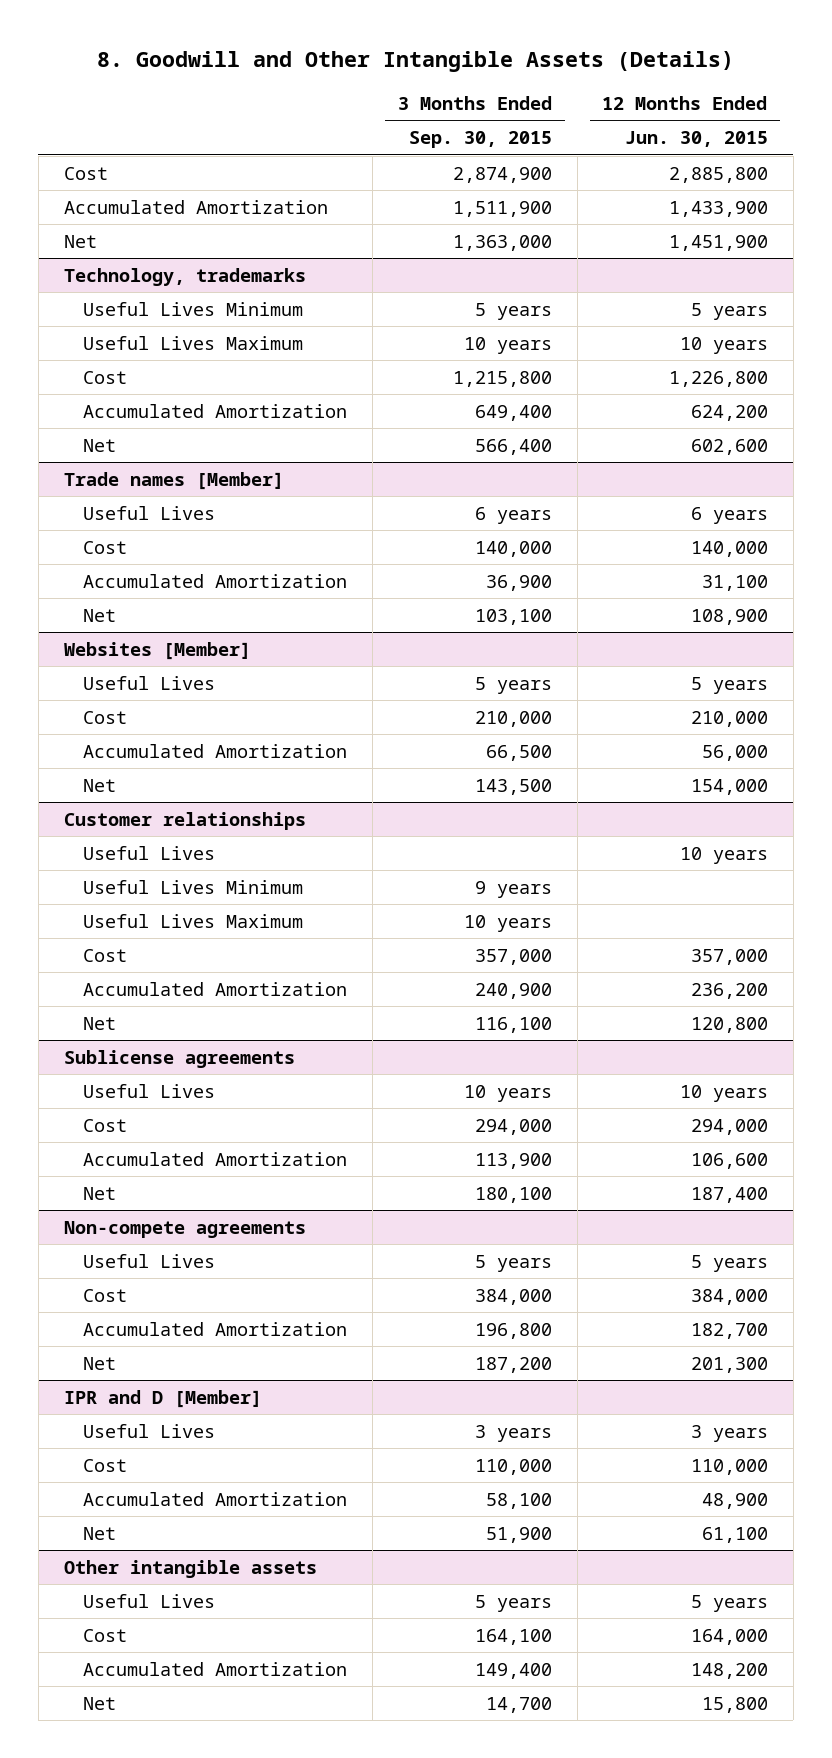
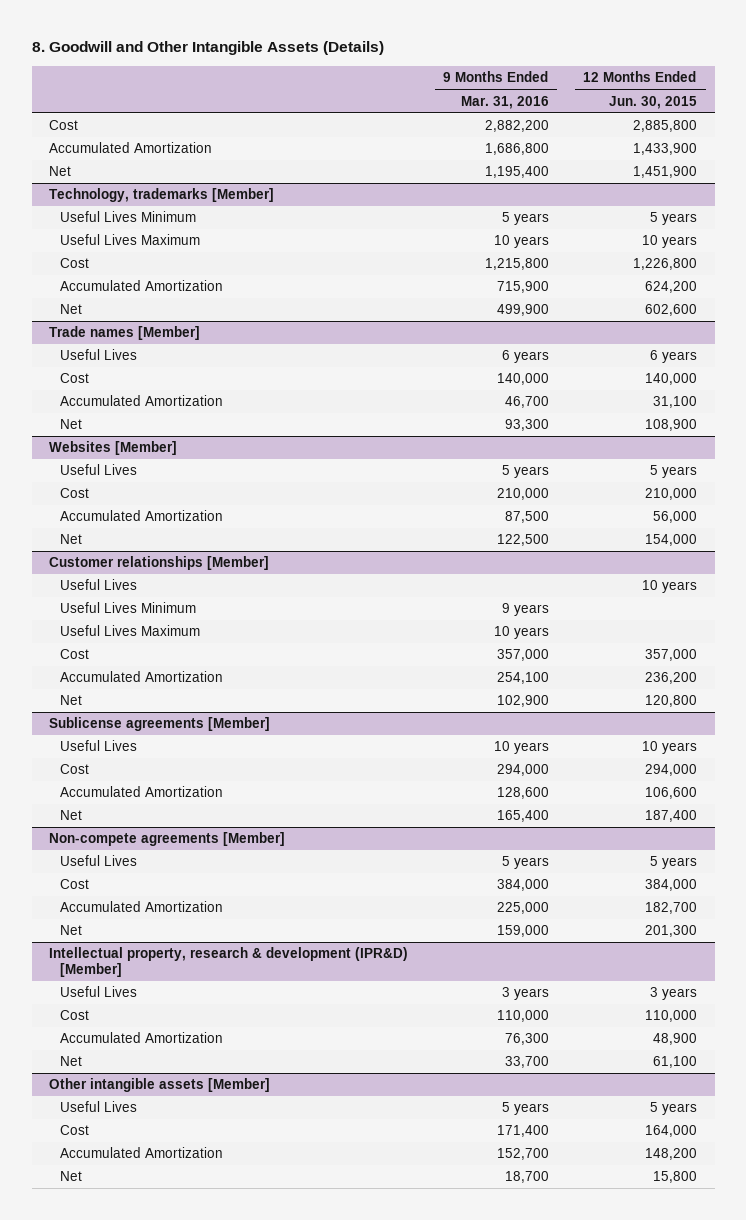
- | 3 Months Ended Sep. 30, 2015 | 12 Months Ended Jun. 30, 2015
+ | 9 Months Ended Mar. 31, 2016 | 12 Months Ended Jun. 30, 2015
- Technology, trademarks
+ Technology, trademarks [Member]
- Customer relationships
+ Customer relationships [Member]
- Sublicense agreements
+ Sublicense agreements [Member]
- Non-compete agreements
+ Non-compete agreements [Member]
- IPR and D [Member]
+ Intellectual property, research & development (IPR&D) [Member]
- Other intangible assets
+ Other intangible assets [Member]

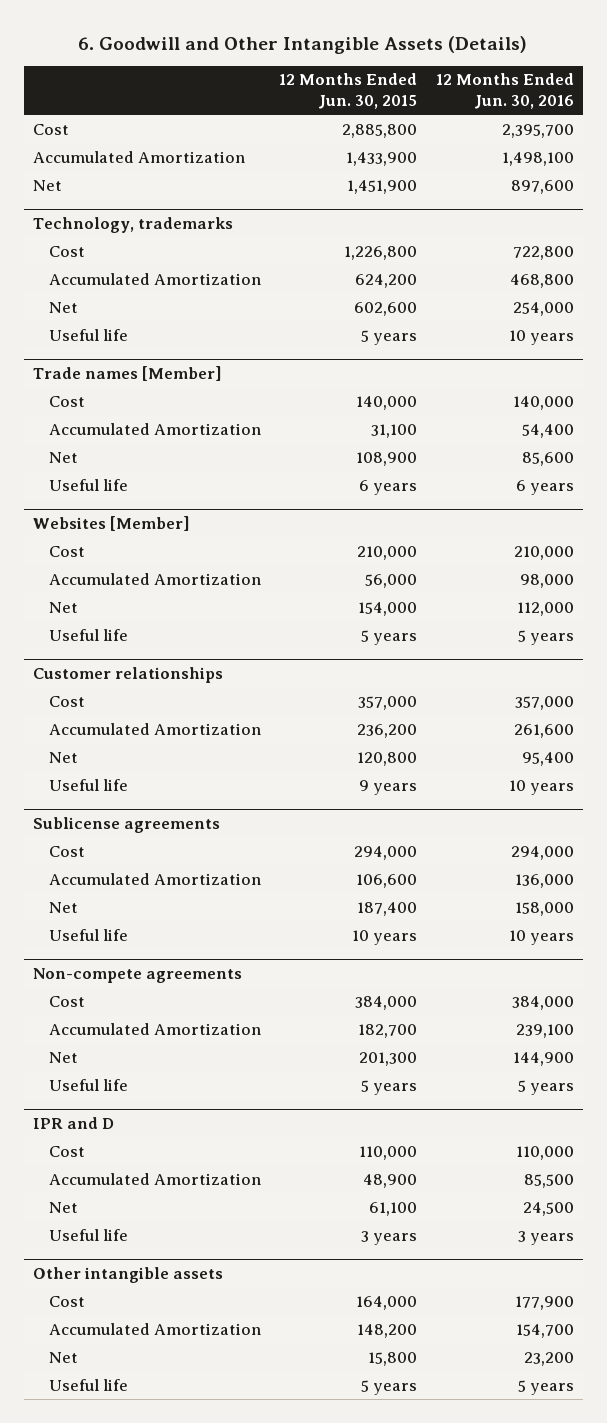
- 8. Goodwill and Other Intangible Assets (Details)
+ 6. Goodwill and Other Intangible Assets (Details)
- | 9 Months Ended Mar. 31, 2016 | 12 Months Ended Jun. 30, 2015
+ | 12 Months Ended Jun. 30, 2015 | 12 Months Ended Jun. 30, 2016
- Technology, trademarks [Member]
- Useful Lives Minimum | 5 years | 5 years
- Useful Lives Maximum | 10 years | 10 years
+ Technology, trademarks
+ Useful life | 5 years | 10 years
@ Trade names [Member]
- Useful Lives | 6 years | 6 years
+ Useful life | 6 years | 6 years
@ Websites [Member]
- Useful Lives | 5 years | 5 years
- Customer relationships [Member]
- Useful Lives | | 10 years
- Useful Lives Minimum | 9 years |
- Useful Lives Maximum | 10 years |
@ Websites [Member]
+ Useful life | 5 years | 5 years
+ Customer relationships
- Sublicense agreements [Member]
- Useful Lives | 10 years | 10 years
+ Useful life | 9 years | 10 years
+ Sublicense agreements
- Non-compete agreements [Member]
- Useful Lives | 5 years | 5 years
+ Useful life | 10 years | 10 years
+ Non-compete agreements
- Intellectual property, research & development (IPR&D) [Member]
- Useful Lives | 3 years | 3 years
+ Useful life | 5 years | 5 years
+ IPR and D
- Other intangible assets [Member]
- Useful Lives | 5 years | 5 years
+ Useful life | 3 years | 3 years
+ Other intangible assets
+ Useful life | 5 years | 5 years

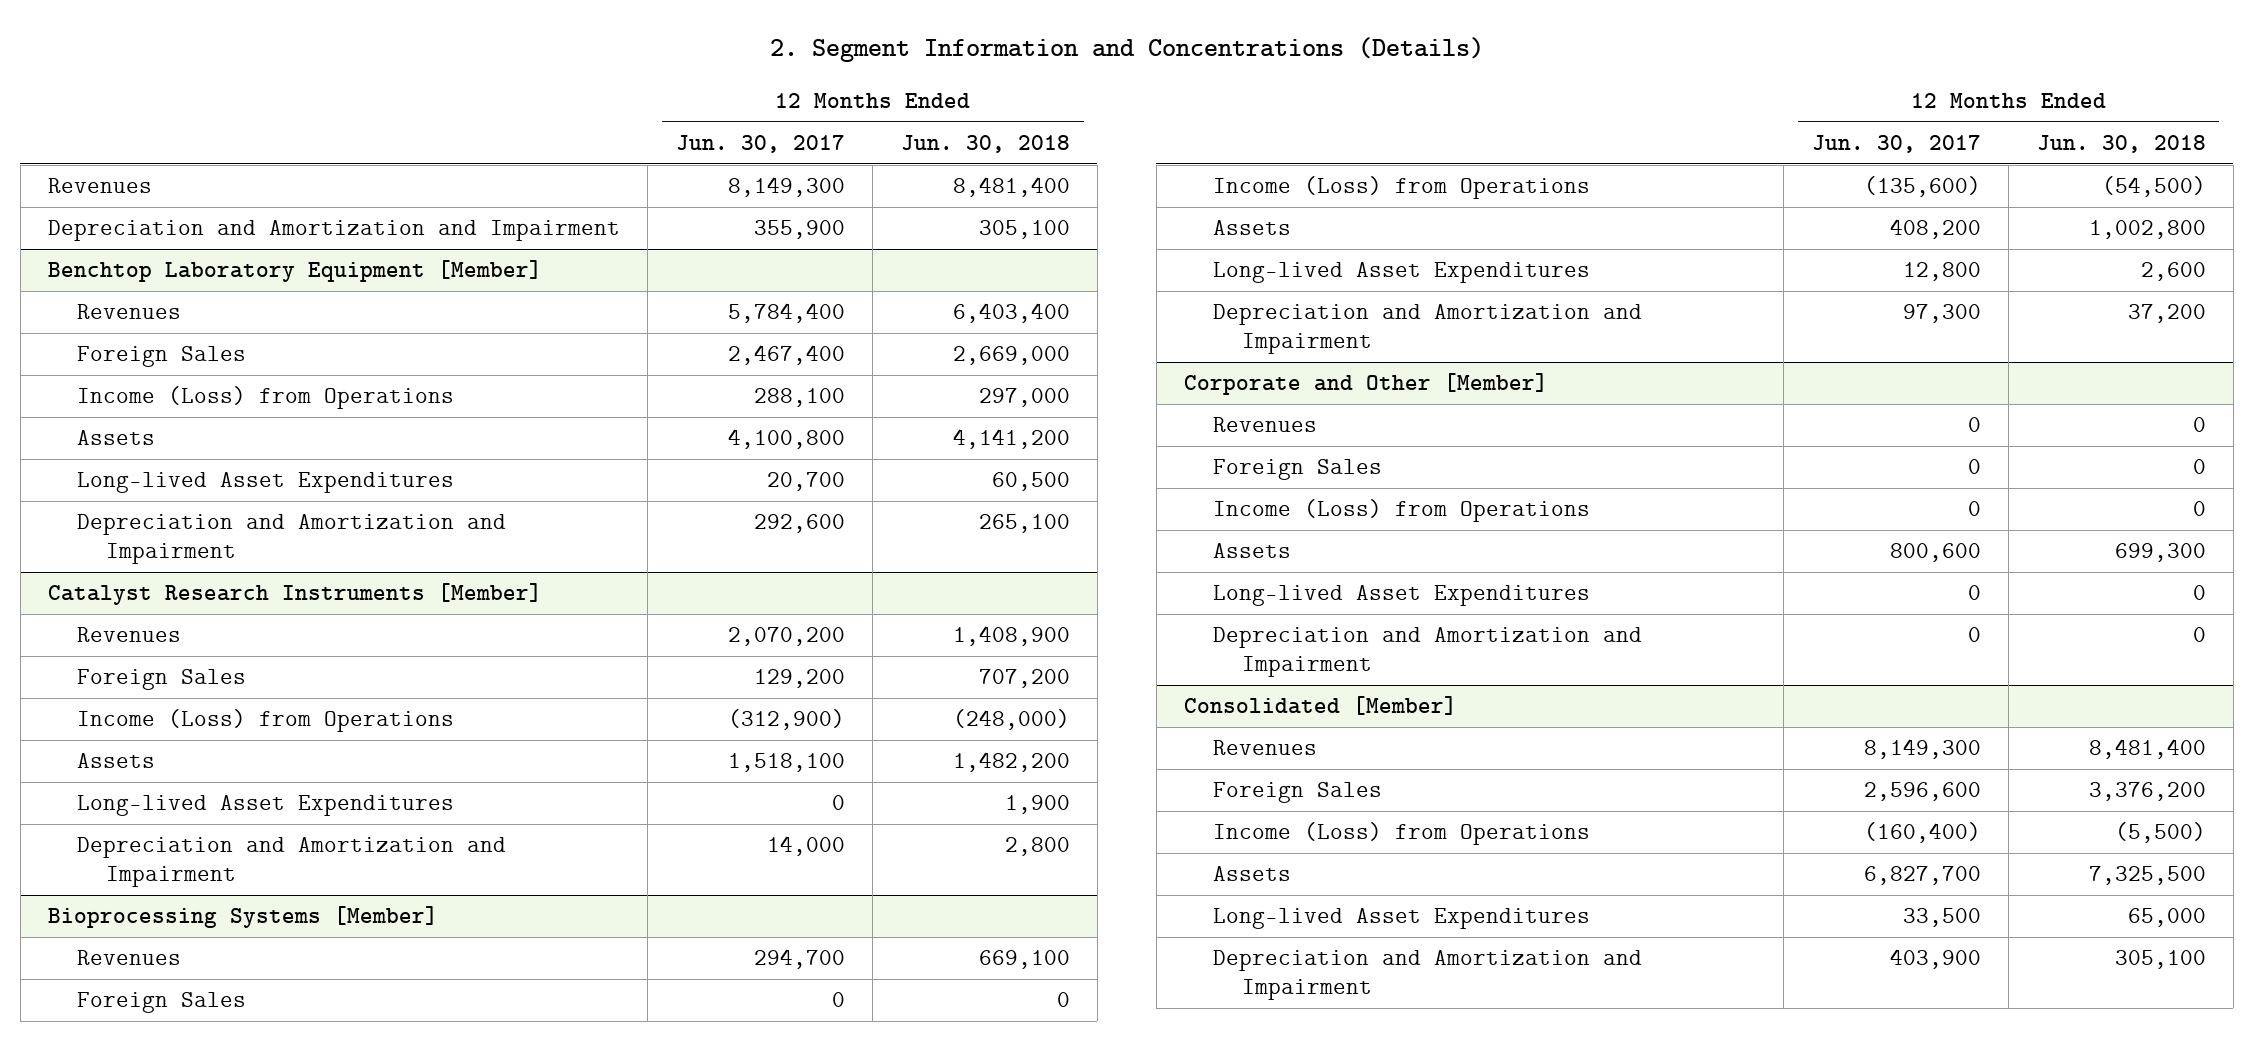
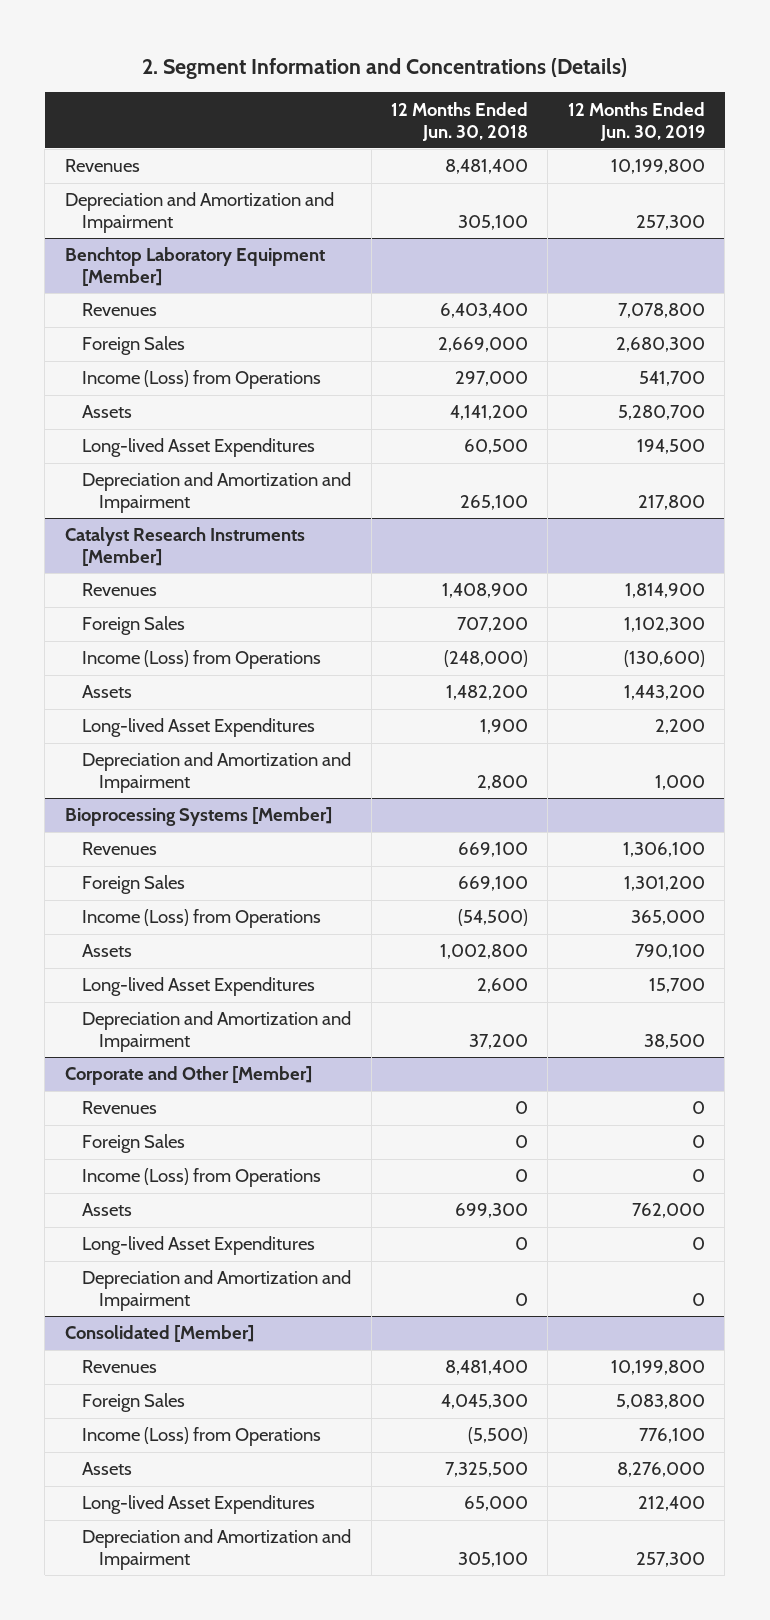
- | 12 Months Ended Jun. 30, 2017 | 12 Months Ended Jun. 30, 2018
+ | 12 Months Ended Jun. 30, 2018 | 12 Months Ended Jun. 30, 2019
@ Bioprocessing Systems [Member]
- Foreign Sales | 0 | 0
+ Foreign Sales | 669,100 | 1,301,200
@ Consolidated [Member]
- Foreign Sales | 2,596,600 | 3,376,200
+ Foreign Sales | 4,045,300 | 5,083,800

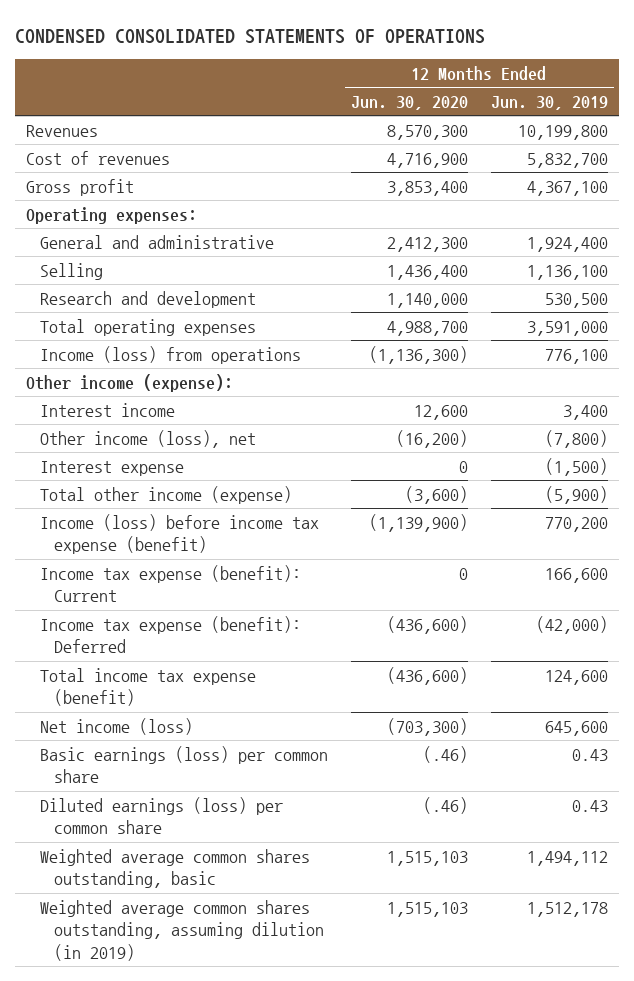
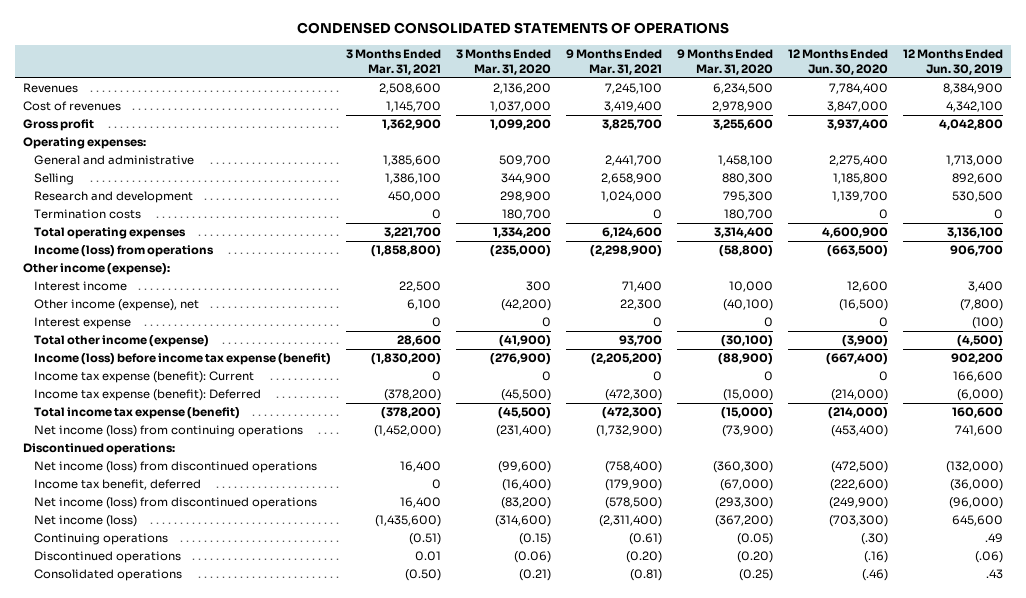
- | 12 Months Ended Jun. 30, 2020 | 12 Months Ended Jun. 30, 2019
+ | 3 Months Ended Mar. 31, 2021 | 3 Months Ended Mar. 31, 2020 | 9 Months Ended Mar. 31, 2021 | 9 Months Ended Mar. 31, 2020 | 12 Months Ended Jun. 30, 2020 | 12 Months Ended Jun. 30, 2019
- Revenues | 8,570,300 | 10,199,800
- Cost of revenues | 4,716,900 | 5,832,700
- Gross profit | 3,853,400 | 4,367,100
+ Revenues | 2,508,600 | 2,136,200 | 7,245,100 | 6,234,500 | 7,784,400 | 8,384,900
+ Cost of revenues | 1,145,700 | 1,037,000 | 3,419,400 | 2,978,900 | 3,847,000 | 4,342,100
+ Gross profit | 1,362,900 | 1,099,200 | 3,825,700 | 3,255,600 | 3,937,400 | 4,042,800
- General and administrative | 2,412,300 | 1,924,400
- Selling | 1,436,400 | 1,136,100
- Research and development | 1,140,000 | 530,500
- Total operating expenses | 4,988,700 | 3,591,000
- Income (loss) from operations | (1,136,300) | 776,100
+ General and administrative | 1,385,600 | 509,700 | 2,441,700 | 1,458,100 | 2,275,400 | 1,713,000
+ Selling | 1,386,100 | 344,900 | 2,658,900 | 880,300 | 1,185,800 | 892,600
+ Research and development | 450,000 | 298,900 | 1,024,000 | 795,300 | 1,139,700 | 530,500
+ Termination costs | 0 | 180,700 | 0 | 180,700 | 0 | 0
+ Total operating expenses | 3,221,700 | 1,334,200 | 6,124,600 | 3,314,400 | 4,600,900 | 3,136,100
+ Income (loss) from operations | (1,858,800) | (235,000) | (2,298,900) | (58,800) | (663,500) | 906,700
- Other income (loss), net | (16,200) | (7,800)
- Interest expense | 0 | (1,500)
- Total other income (expense) | (3,600) | (5,900)
- Income (loss) before income tax expense (benefit) | (1,139,900) | 770,200
+ Other income (expense), net | 6,100 | (42,200) | 22,300 | (40,100) | (16,500) | (7,800)
+ Interest expense | 0 | 0 | 0 | 0 | 0 | (100)
+ Total other income (expense) | 28,600 | (41,900) | 93,700 | (30,100) | (3,900) | (4,500)
+ Income (loss) before income tax expense (benefit) | (1,830,200) | (276,900) | (2,205,200) | (88,900) | (667,400) | 902,200
- Income tax expense (benefit): Deferred | (436,600) | (42,000)
- Total income tax expense (benefit) | (436,600) | 124,600
+ Income tax expense (benefit): Deferred | (378,200) | (45,500) | (472,300) | (15,000) | (214,000) | (6,000)
+ Total income tax expense (benefit) | (378,200) | (45,500) | (472,300) | (15,000) | (214,000) | 160,600
+ Net income (loss) from continuing operations | (1,452,000) | (231,400) | (1,732,900) | (73,900) | (453,400) | 741,600
+ Discontinued operations:
+ Net income (loss) from discontinued operations | 16,400 | (99,600) | (758,400) | (360,300) | (472,500) | (132,000)
+ Income tax benefit, deferred | 0 | (16,400) | (179,900) | (67,000) | (222,600) | (36,000)
+ Net income (loss) from discontinued operations | 16,400 | (83,200) | (578,500) | (293,300) | (249,900) | (96,000)
- Basic earnings (loss) per common share | (.46) | 0.43
- Diluted earnings (loss) per common share | (.46) | 0.43
- Weighted average common shares outstanding, basic | 1,515,103 | 1,494,112
- Weighted average common shares outstanding, assuming dilution (in 2019) | 1,515,103 | 1,512,178
+ Continuing operations | (0.51) | (0.15) | (0.61) | (0.05) | (.30) | .49
+ Discontinued operations | 0.01 | (0.06) | (0.20) | (0.20) | (.16) | (.06)
+ Consolidated operations | (0.50) | (0.21) | (0.81) | (0.25) | (.46) | .43

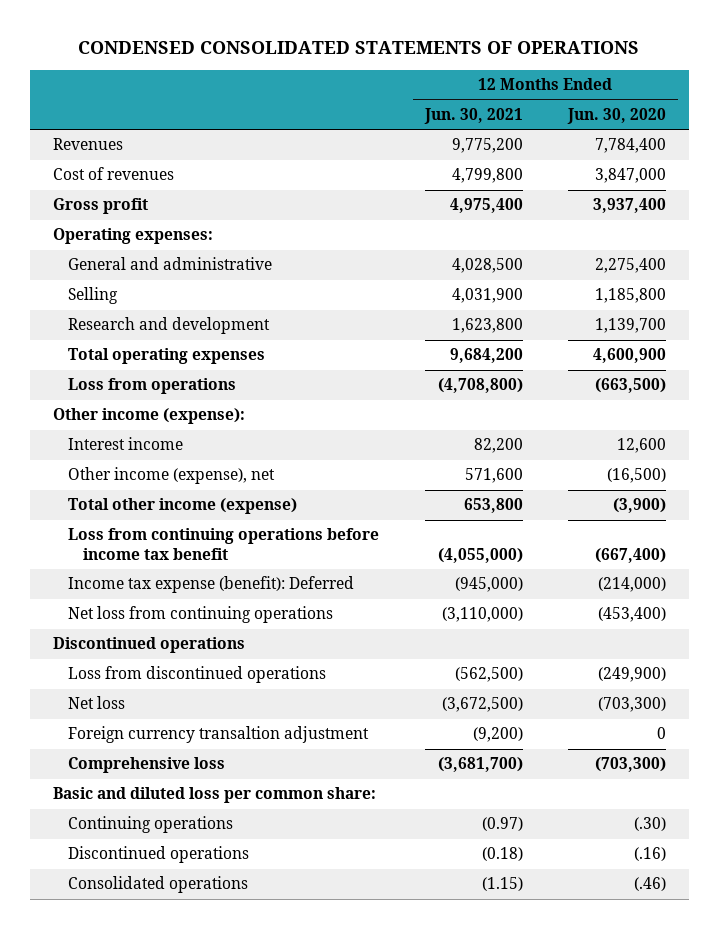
- | 3 Months Ended Mar. 31, 2021 | 3 Months Ended Mar. 31, 2020 | 9 Months Ended Mar. 31, 2021 | 9 Months Ended Mar. 31, 2020 | 12 Months Ended Jun. 30, 2020 | 12 Months Ended Jun. 30, 2019
+ | 12 Months Ended Jun. 30, 2021 | 12 Months Ended Jun. 30, 2020
- Termination costs | 0 | 180,700 | 0 | 180,700 | 0 | 0
- Income (loss) from operations | (1,858,800) | (235,000) | (2,298,900) | (58,800) | (663,500) | 906,700
+ Loss from operations | (4,708,800) | (663,500)
- Interest expense | 0 | 0 | 0 | 0 | 0 | (100)
- Income (loss) before income tax expense (benefit) | (1,830,200) | (276,900) | (2,205,200) | (88,900) | (667,400) | 902,200
- Income tax expense (benefit): Current | 0 | 0 | 0 | 0 | 0 | 166,600
+ Loss from continuing operations before income tax benefit | (4,055,000) | (667,400)
- Total income tax expense (benefit) | (378,200) | (45,500) | (472,300) | (15,000) | (214,000) | 160,600
- Net income (loss) from continuing operations | (1,452,000) | (231,400) | (1,732,900) | (73,900) | (453,400) | 741,600
- Discontinued operations:
- Net income (loss) from discontinued operations | 16,400 | (99,600) | (758,400) | (360,300) | (472,500) | (132,000)
- Income tax benefit, deferred | 0 | (16,400) | (179,900) | (67,000) | (222,600) | (36,000)
- Net income (loss) from discontinued operations | 16,400 | (83,200) | (578,500) | (293,300) | (249,900) | (96,000)
- Net income (loss) | (1,435,600) | (314,600) | (2,311,400) | (367,200) | (703,300) | 645,600
+ Net loss from continuing operations | (3,110,000) | (453,400)
+ Discontinued operations
+ Loss from discontinued operations | (562,500) | (249,900)
+ Net loss | (3,672,500) | (703,300)
+ Foreign currency transaltion adjustment | (9,200) | 0
+ Comprehensive loss | (3,681,700) | (703,300)
+ Basic and diluted loss per common share:

